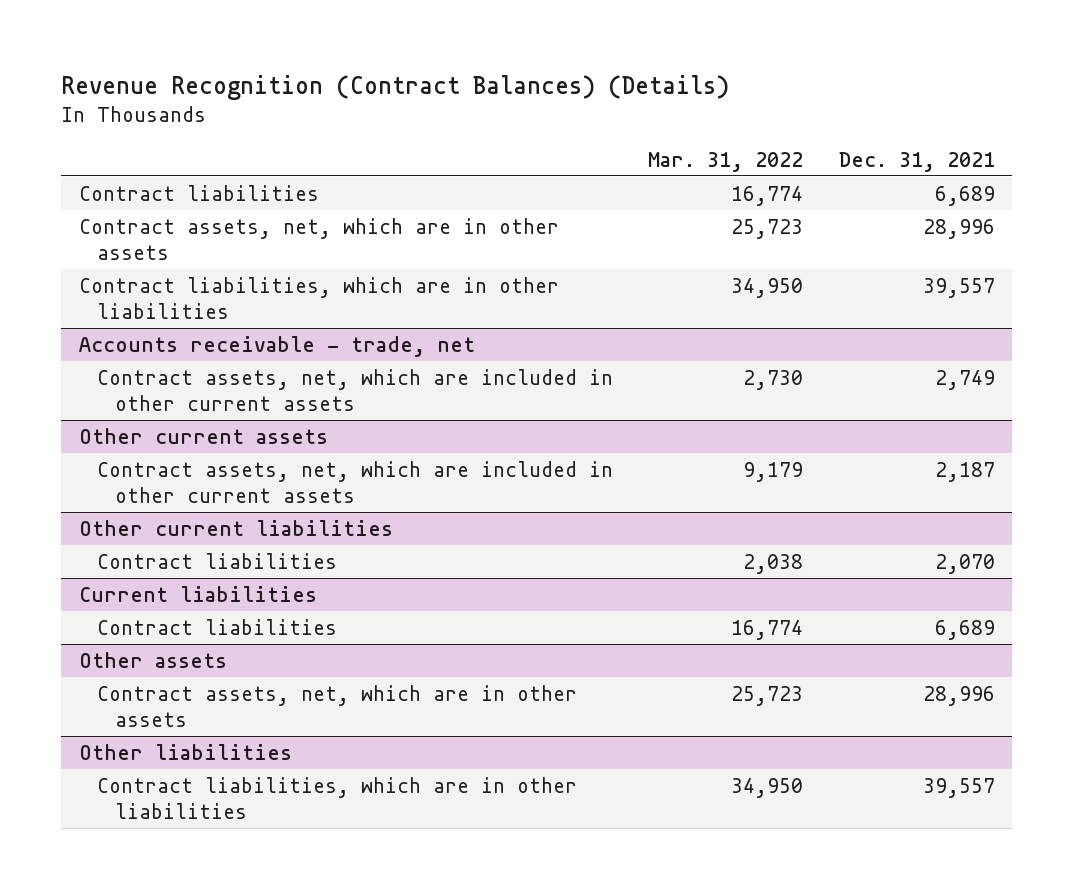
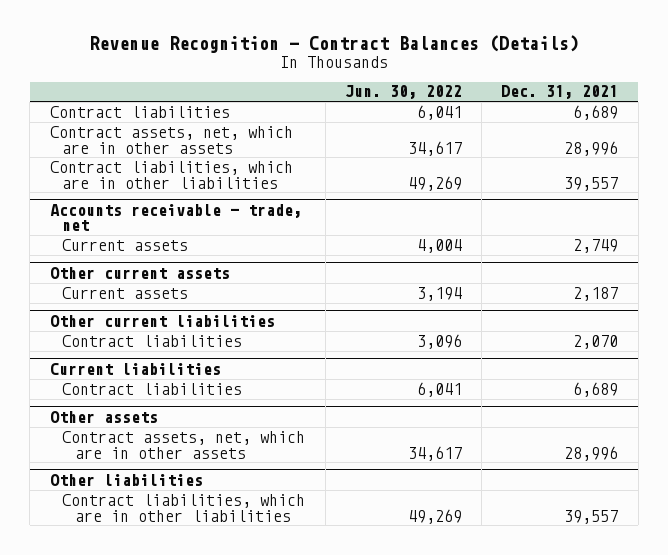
- Revenue Recognition (Contract Balances) (Details)
+ Revenue Recognition - Contract Balances (Details)
- | Mar. 31, 2022 | Dec. 31, 2021
+ | Jun. 30, 2022 | Dec. 31, 2021
@ Accounts receivable - trade, net
- Contract assets, net, which are included in other current assets | 2,730 | 2,749
+ Current assets | 4,004 | 2,749
@ Other current assets
- Contract assets, net, which are included in other current assets | 9,179 | 2,187
+ Current assets | 3,194 | 2,187

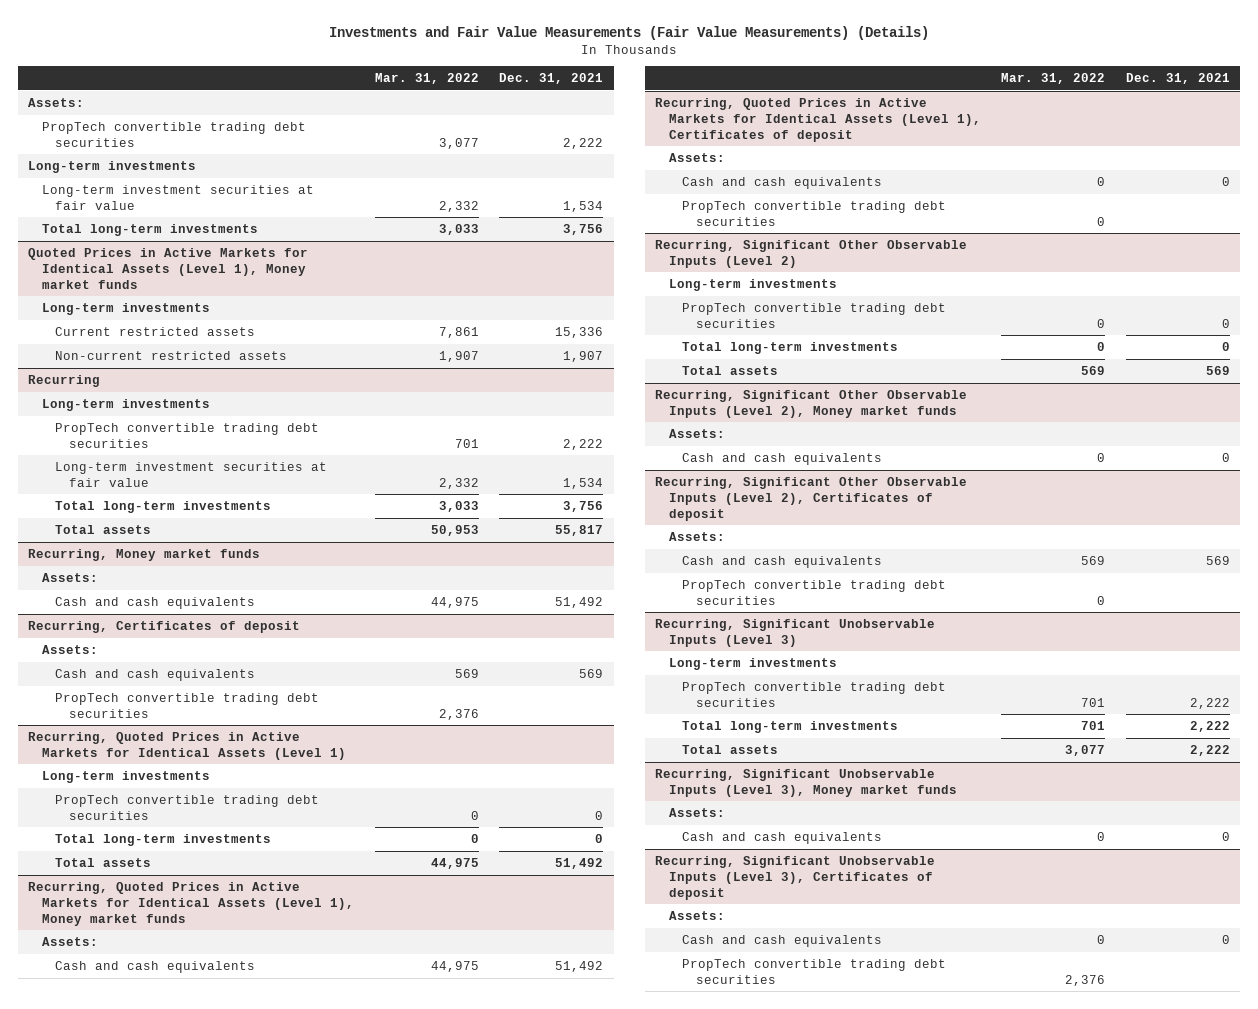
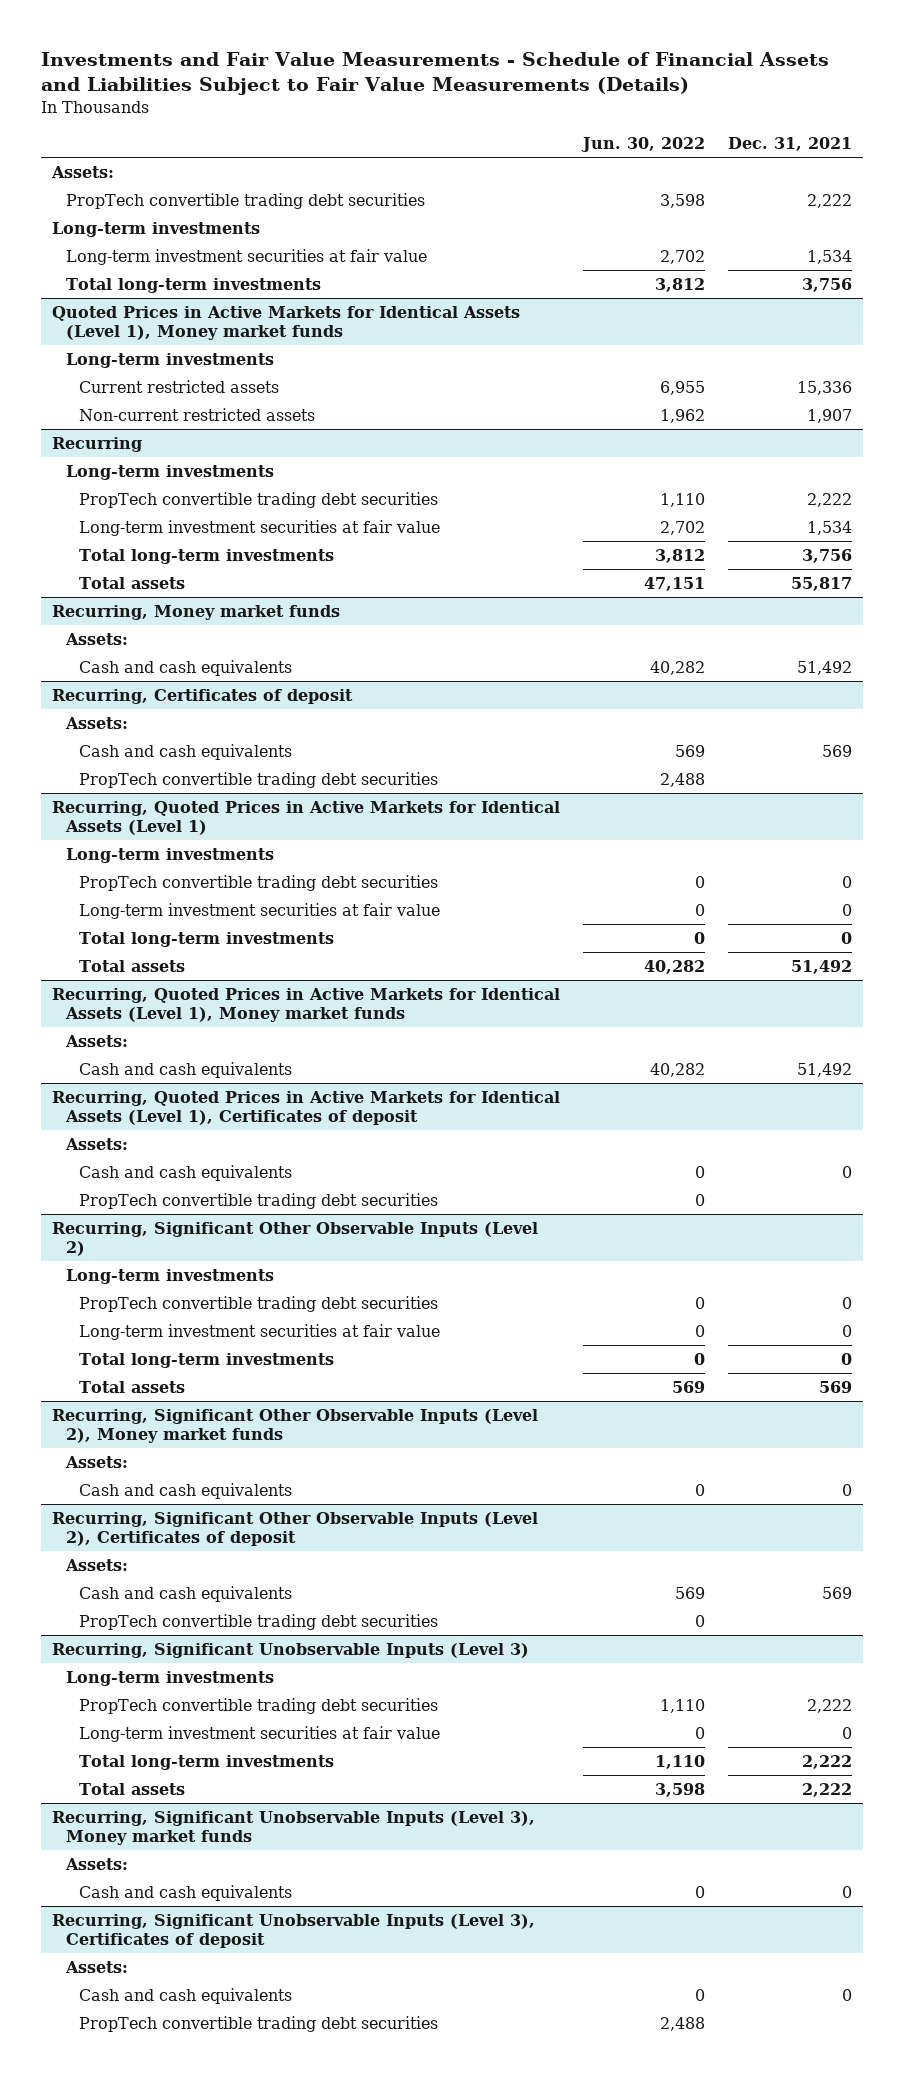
- Investments and Fair Value Measurements (Fair Value Measurements) (Details)
+ Investments and Fair Value Measurements - Schedule of Financial Assets and Liabilities Subject to Fair Value Measurements (Details)
- | Mar. 31, 2022 | Dec. 31, 2021
+ | Jun. 30, 2022 | Dec. 31, 2021
@ Recurring, Quoted Prices in Active Markets for Identical Assets (Level 1)
+ Long-term investment securities at fair value | 0 | 0
@ Recurring, Significant Other Observable Inputs (Level 2)
+ Long-term investment securities at fair value | 0 | 0
@ Recurring, Significant Unobservable Inputs (Level 3)
+ Long-term investment securities at fair value | 0 | 0

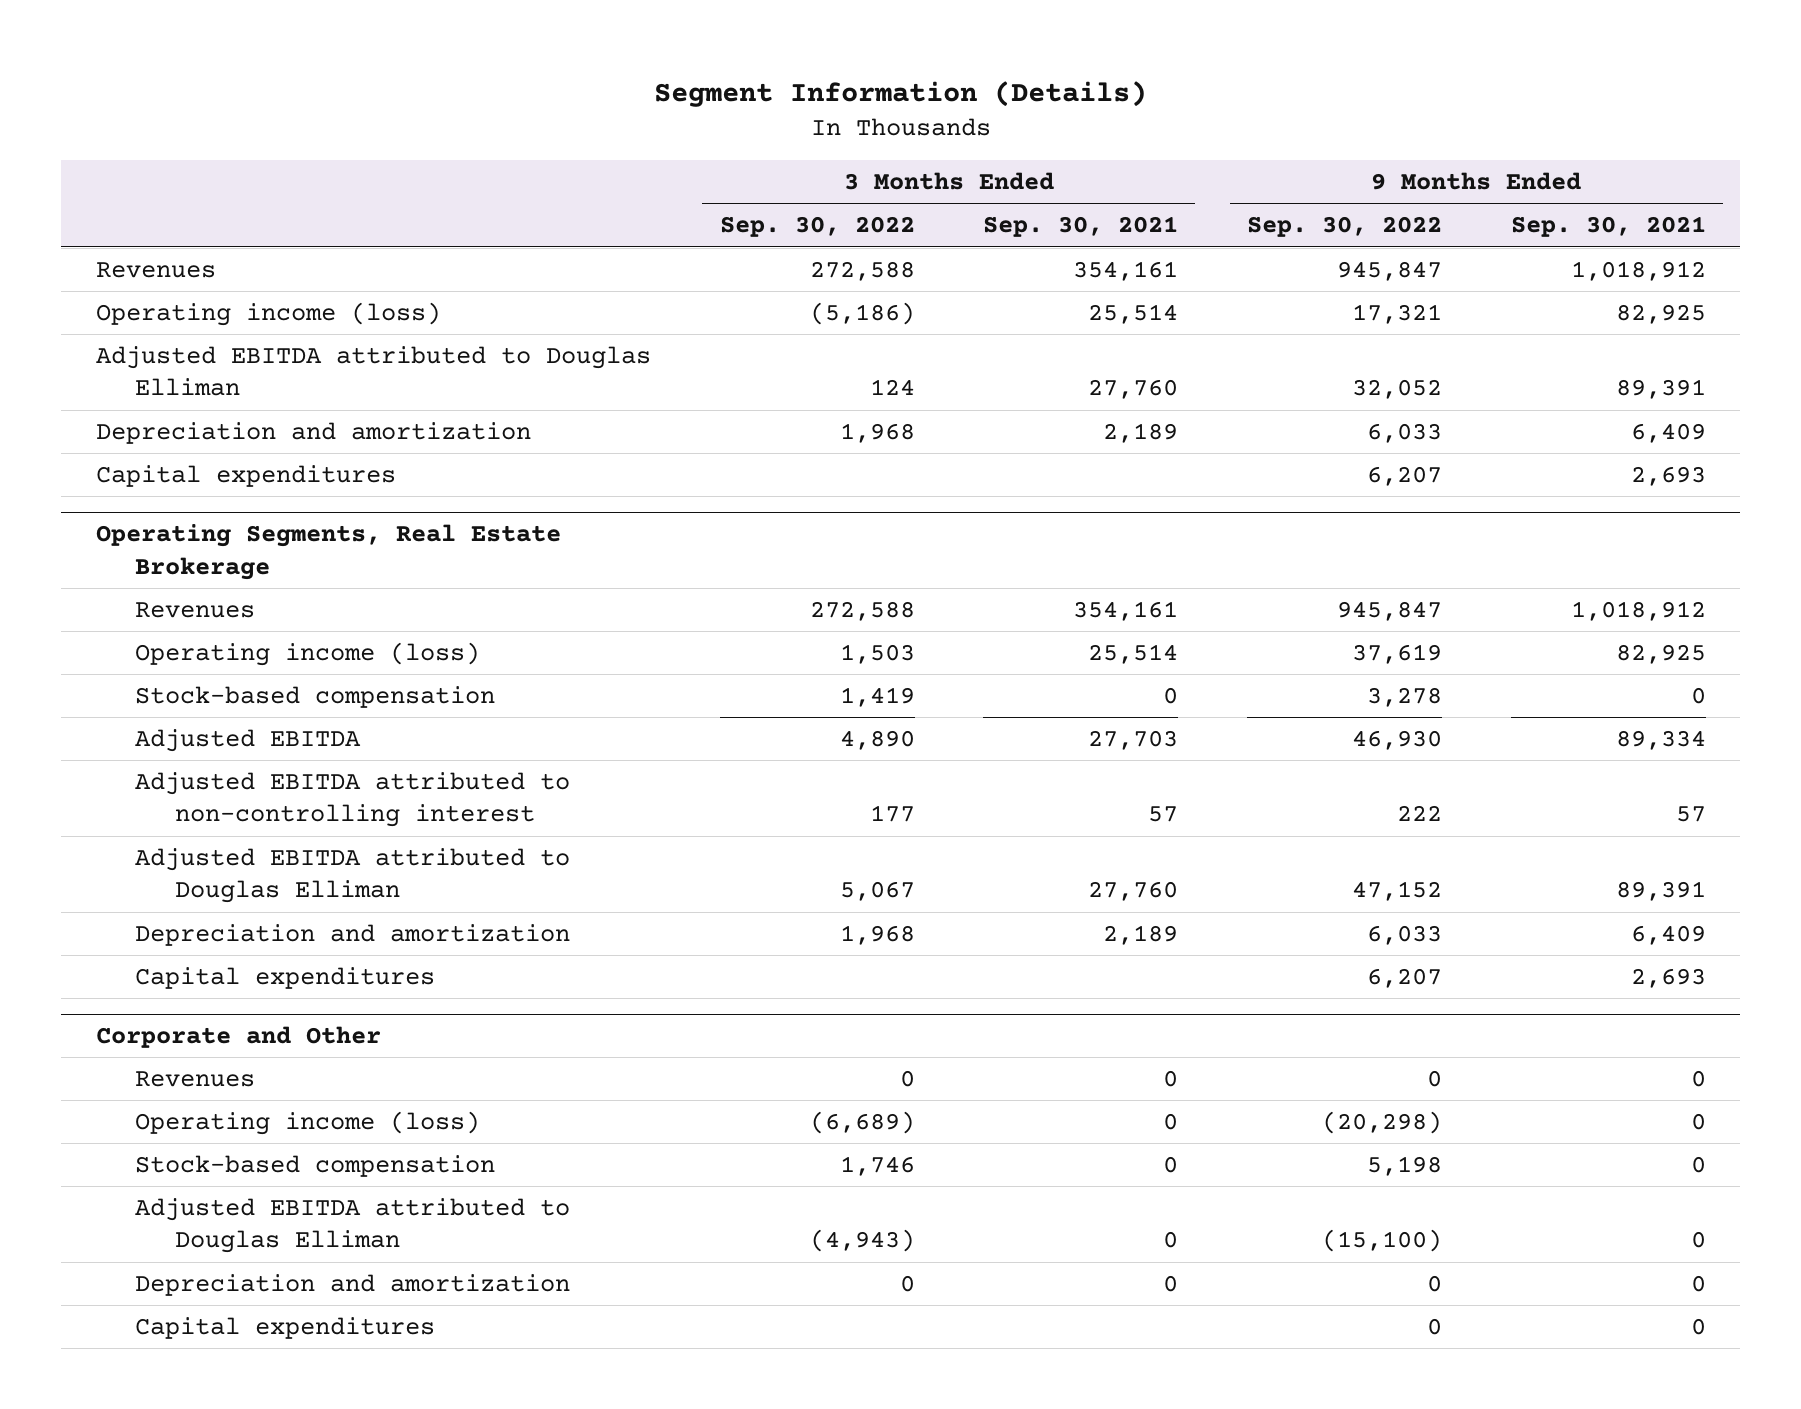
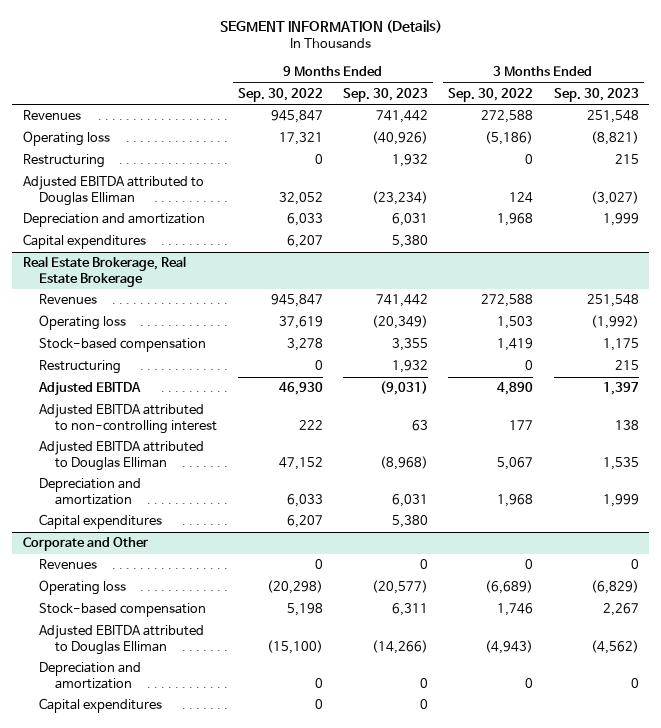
- Segment Information (Details)
+ SEGMENT INFORMATION (Details)
- | 3 Months Ended Sep. 30, 2022 | 3 Months Ended Sep. 30, 2021 | 9 Months Ended Sep. 30, 2022 | 9 Months Ended Sep. 30, 2021
+ | 9 Months Ended Sep. 30, 2022 | 9 Months Ended Sep. 30, 2023 | 3 Months Ended Sep. 30, 2022 | 3 Months Ended Sep. 30, 2023
- Operating income (loss) | (5,186) | 25,514 | 17,321 | 82,925
+ Operating loss | 17,321 | (40,926) | (5,186) | (8,821)
+ Restructuring | 0 | 1,932 | 0 | 215
- Operating Segments, Real Estate Brokerage
+ Real Estate Brokerage, Real Estate Brokerage
- Operating income (loss) | 1,503 | 25,514 | 37,619 | 82,925
+ Operating loss | 37,619 | (20,349) | 1,503 | (1,992)
+ Restructuring | 0 | 1,932 | 0 | 215
@ Corporate and Other
- Operating income (loss) | (6,689) | 0 | (20,298) | 0
+ Operating loss | (20,298) | (20,577) | (6,689) | (6,829)

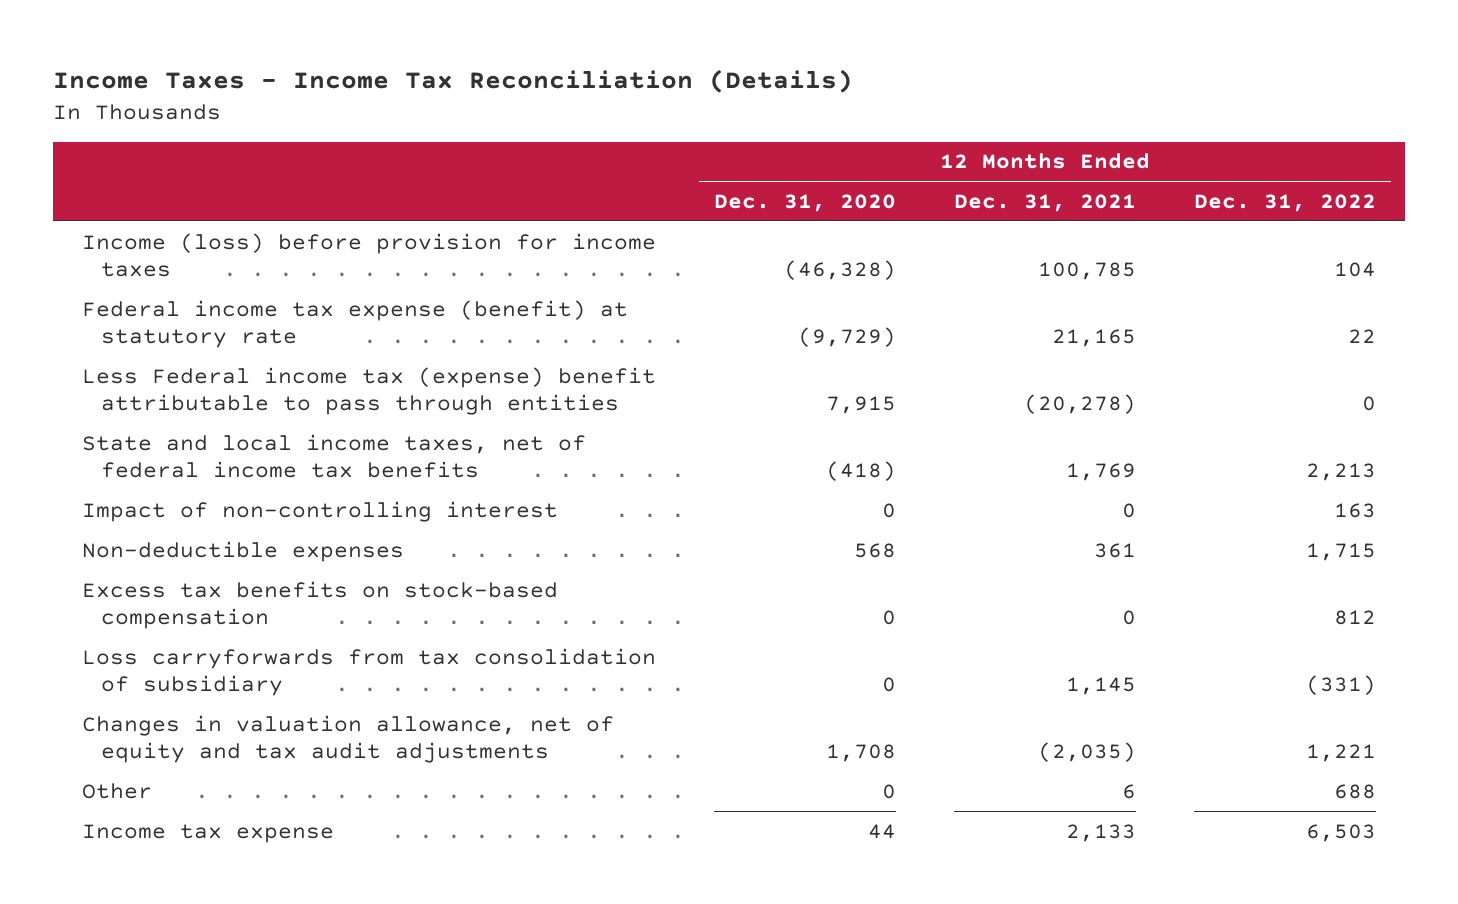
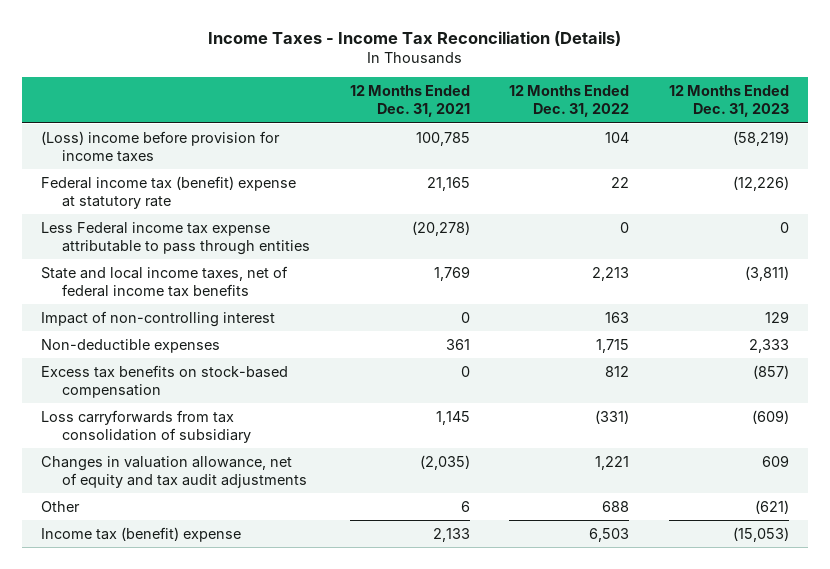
- | 12 Months Ended Dec. 31, 2020 | 12 Months Ended Dec. 31, 2021 | 12 Months Ended Dec. 31, 2022
+ | 12 Months Ended Dec. 31, 2021 | 12 Months Ended Dec. 31, 2022 | 12 Months Ended Dec. 31, 2023
- Income (loss) before provision for income taxes | (46,328) | 100,785 | 104
- Federal income tax expense (benefit) at statutory rate | (9,729) | 21,165 | 22
- Less Federal income tax (expense) benefit attributable to pass through entities | 7,915 | (20,278) | 0
+ (Loss) income before provision for income taxes | 100,785 | 104 | (58,219)
+ Federal income tax (benefit) expense at statutory rate | 21,165 | 22 | (12,226)
+ Less Federal income tax expense attributable to pass through entities | (20,278) | 0 | 0
- Income tax expense | 44 | 2,133 | 6,503
+ Income tax (benefit) expense | 2,133 | 6,503 | (15,053)

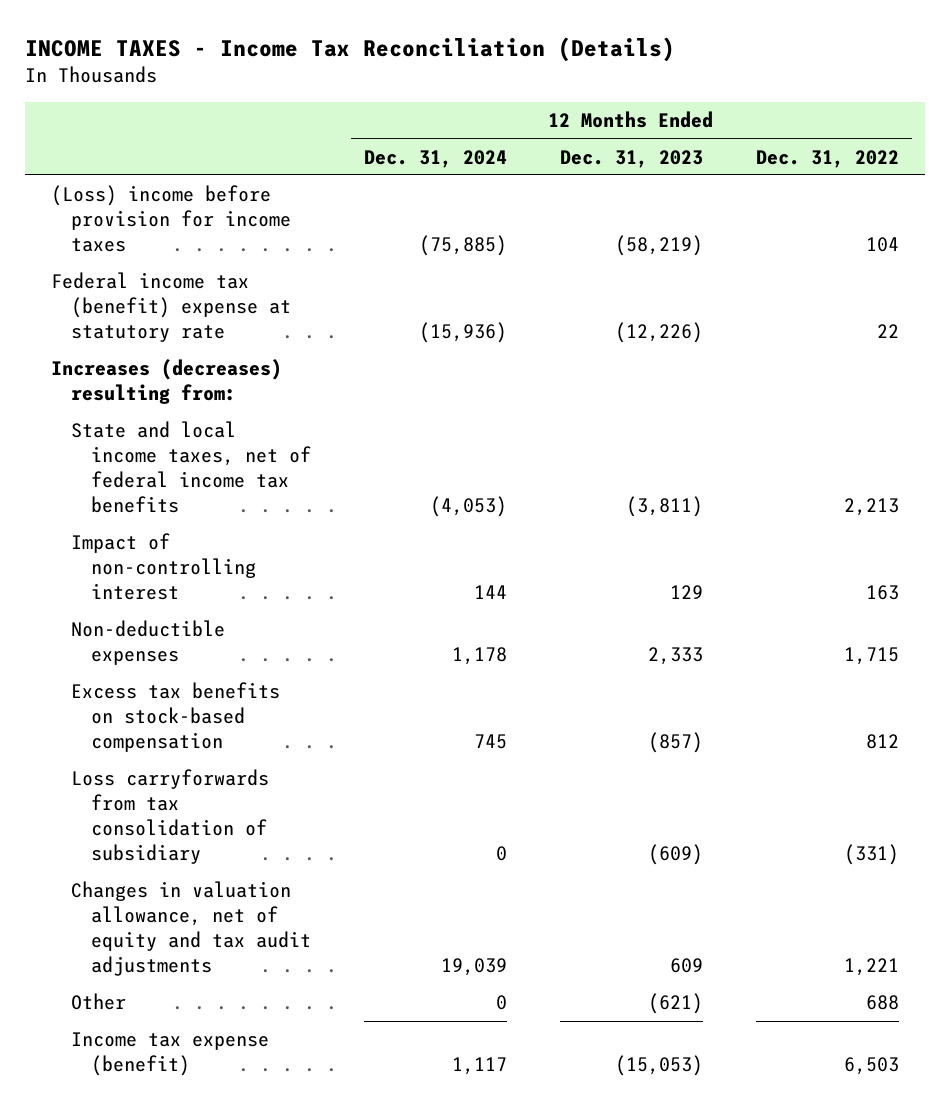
- Income Taxes - Income Tax Reconciliation (Details)
+ INCOME TAXES - Income Tax Reconciliation (Details)
- | 12 Months Ended Dec. 31, 2021 | 12 Months Ended Dec. 31, 2022 | 12 Months Ended Dec. 31, 2023
+ | 12 Months Ended Dec. 31, 2024 | 12 Months Ended Dec. 31, 2023 | 12 Months Ended Dec. 31, 2022
- Less Federal income tax expense attributable to pass through entities | (20,278) | 0 | 0
+ Increases (decreases) resulting from:
- Income tax (benefit) expense | 2,133 | 6,503 | (15,053)
+ Income tax expense (benefit) | 1,117 | (15,053) | 6,503

